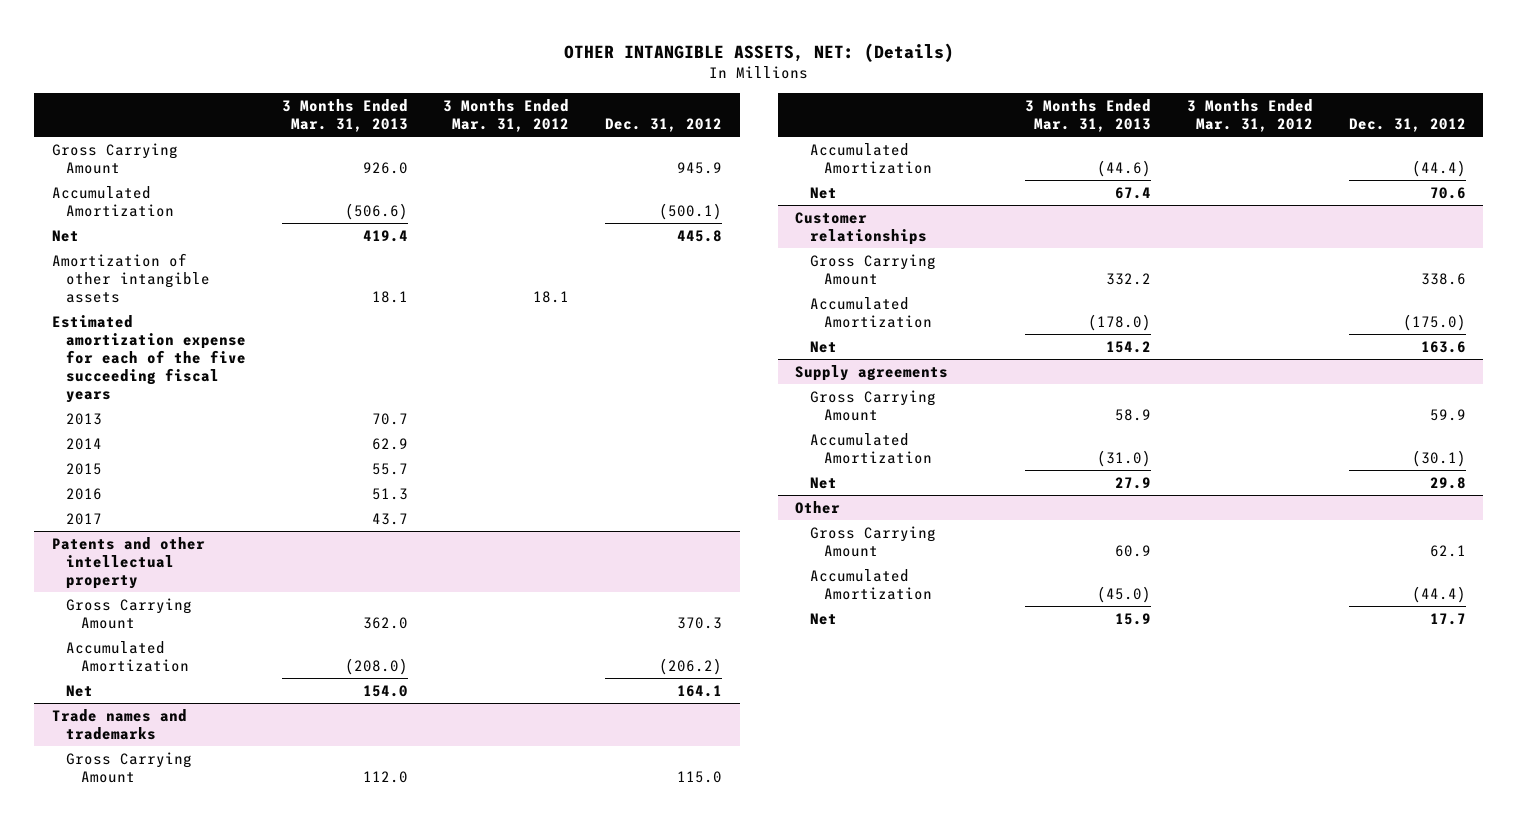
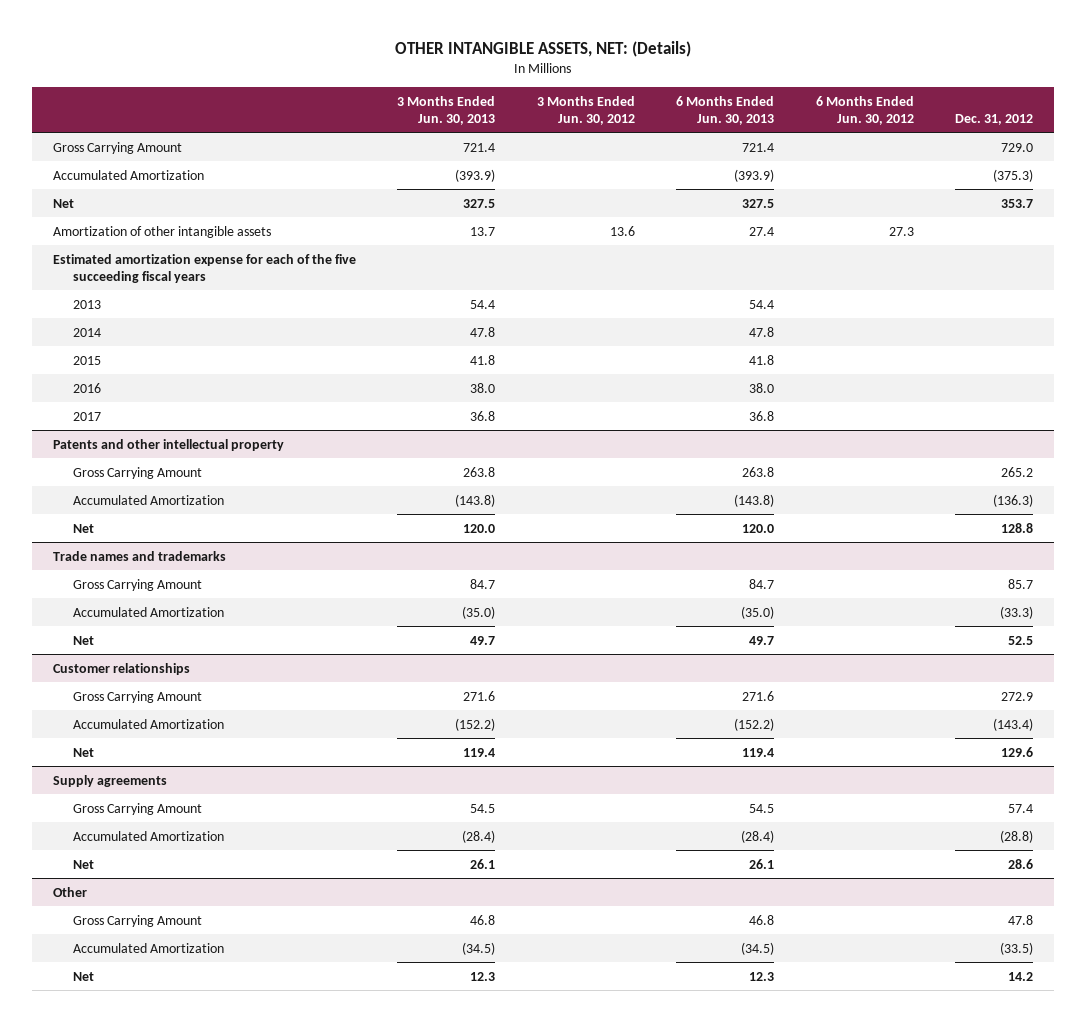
- | 3 Months Ended Mar. 31, 2013 | 3 Months Ended Mar. 31, 2012 | Dec. 31, 2012
+ | 3 Months Ended Jun. 30, 2013 | 3 Months Ended Jun. 30, 2012 | 6 Months Ended Jun. 30, 2013 | 6 Months Ended Jun. 30, 2012 | Dec. 31, 2012
- Gross Carrying Amount | 926.0 | | 945.9
- Accumulated Amortization | (506.6) | | (500.1)
- Net | 419.4 | | 445.8
+ Gross Carrying Amount | 721.4 | | 721.4 | | 729.0
+ Accumulated Amortization | (393.9) | | (393.9) | | (375.3)
+ Net | 327.5 | | 327.5 | | 353.7
@ Patents and other intellectual property
- Gross Carrying Amount | 362.0 | | 370.3
- Accumulated Amortization | (208.0) | | (206.2)
- Net | 154.0 | | 164.1
+ Gross Carrying Amount | 263.8 | | 263.8 | | 265.2
+ Accumulated Amortization | (143.8) | | (143.8) | | (136.3)
+ Net | 120.0 | | 120.0 | | 128.8
@ Trade names and trademarks
- Gross Carrying Amount | 112.0 | | 115.0
- Accumulated Amortization | (44.6) | | (44.4)
- Net | 67.4 | | 70.6
+ Gross Carrying Amount | 84.7 | | 84.7 | | 85.7
+ Accumulated Amortization | (35.0) | | (35.0) | | (33.3)
+ Net | 49.7 | | 49.7 | | 52.5
@ Customer relationships
- Gross Carrying Amount | 332.2 | | 338.6
- Accumulated Amortization | (178.0) | | (175.0)
- Net | 154.2 | | 163.6
+ Gross Carrying Amount | 271.6 | | 271.6 | | 272.9
+ Accumulated Amortization | (152.2) | | (152.2) | | (143.4)
+ Net | 119.4 | | 119.4 | | 129.6
@ Supply agreements
- Gross Carrying Amount | 58.9 | | 59.9
- Accumulated Amortization | (31.0) | | (30.1)
- Net | 27.9 | | 29.8
+ Gross Carrying Amount | 54.5 | | 54.5 | | 57.4
+ Accumulated Amortization | (28.4) | | (28.4) | | (28.8)
+ Net | 26.1 | | 26.1 | | 28.6
@ Other
- Gross Carrying Amount | 60.9 | | 62.1
- Accumulated Amortization | (45.0) | | (44.4)
- Net | 15.9 | | 17.7
+ Gross Carrying Amount | 46.8 | | 46.8 | | 47.8
+ Accumulated Amortization | (34.5) | | (34.5) | | (33.5)
+ Net | 12.3 | | 12.3 | | 14.2

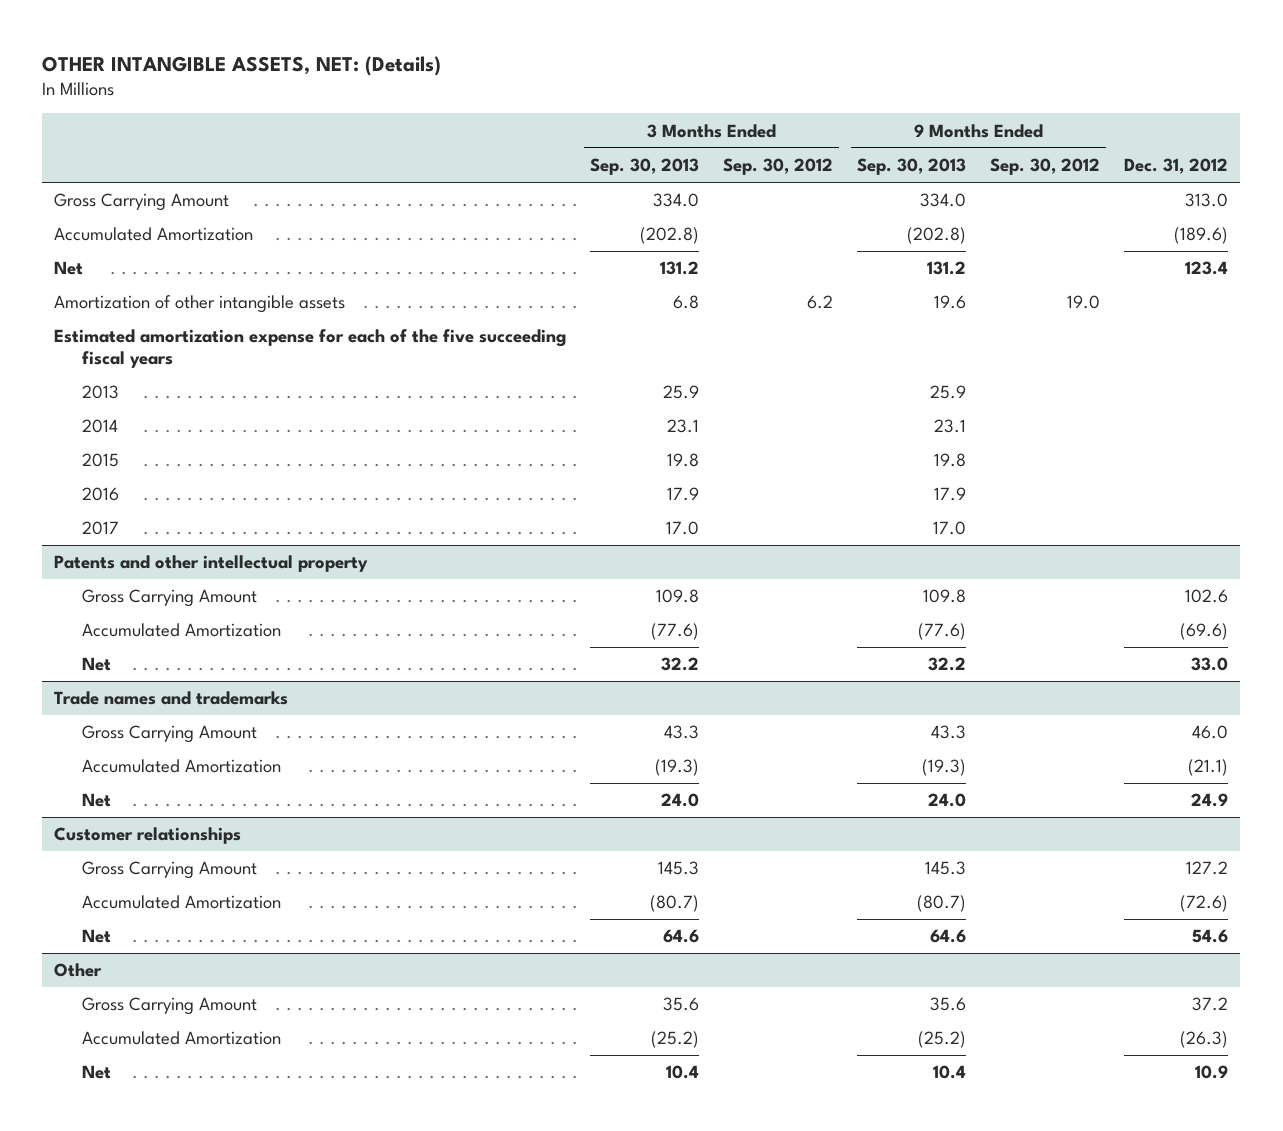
- | 3 Months Ended Jun. 30, 2013 | 3 Months Ended Jun. 30, 2012 | 6 Months Ended Jun. 30, 2013 | 6 Months Ended Jun. 30, 2012 | Dec. 31, 2012
+ | 3 Months Ended Sep. 30, 2013 | 3 Months Ended Sep. 30, 2012 | 9 Months Ended Sep. 30, 2013 | 9 Months Ended Sep. 30, 2012 | Dec. 31, 2012
- Gross Carrying Amount | 721.4 | | 721.4 | | 729.0
- Accumulated Amortization | (393.9) | | (393.9) | | (375.3)
- Net | 327.5 | | 327.5 | | 353.7
+ Gross Carrying Amount | 334.0 | | 334.0 | | 313.0
+ Accumulated Amortization | (202.8) | | (202.8) | | (189.6)
+ Net | 131.2 | | 131.2 | | 123.4
@ Patents and other intellectual property
- Gross Carrying Amount | 263.8 | | 263.8 | | 265.2
- Accumulated Amortization | (143.8) | | (143.8) | | (136.3)
- Net | 120.0 | | 120.0 | | 128.8
+ Gross Carrying Amount | 109.8 | | 109.8 | | 102.6
+ Accumulated Amortization | (77.6) | | (77.6) | | (69.6)
+ Net | 32.2 | | 32.2 | | 33.0
@ Trade names and trademarks
- Gross Carrying Amount | 84.7 | | 84.7 | | 85.7
- Accumulated Amortization | (35.0) | | (35.0) | | (33.3)
- Net | 49.7 | | 49.7 | | 52.5
+ Gross Carrying Amount | 43.3 | | 43.3 | | 46.0
+ Accumulated Amortization | (19.3) | | (19.3) | | (21.1)
+ Net | 24.0 | | 24.0 | | 24.9
@ Customer relationships
- Gross Carrying Amount | 271.6 | | 271.6 | | 272.9
- Accumulated Amortization | (152.2) | | (152.2) | | (143.4)
- Net | 119.4 | | 119.4 | | 129.6
- Supply agreements
- Gross Carrying Amount | 54.5 | | 54.5 | | 57.4
- Accumulated Amortization | (28.4) | | (28.4) | | (28.8)
- Net | 26.1 | | 26.1 | | 28.6
@ Customer relationships
+ Gross Carrying Amount | 145.3 | | 145.3 | | 127.2
+ Accumulated Amortization | (80.7) | | (80.7) | | (72.6)
+ Net | 64.6 | | 64.6 | | 54.6
@ Other
- Gross Carrying Amount | 46.8 | | 46.8 | | 47.8
- Accumulated Amortization | (34.5) | | (34.5) | | (33.5)
- Net | 12.3 | | 12.3 | | 14.2
+ Gross Carrying Amount | 35.6 | | 35.6 | | 37.2
+ Accumulated Amortization | (25.2) | | (25.2) | | (26.3)
+ Net | 10.4 | | 10.4 | | 10.9

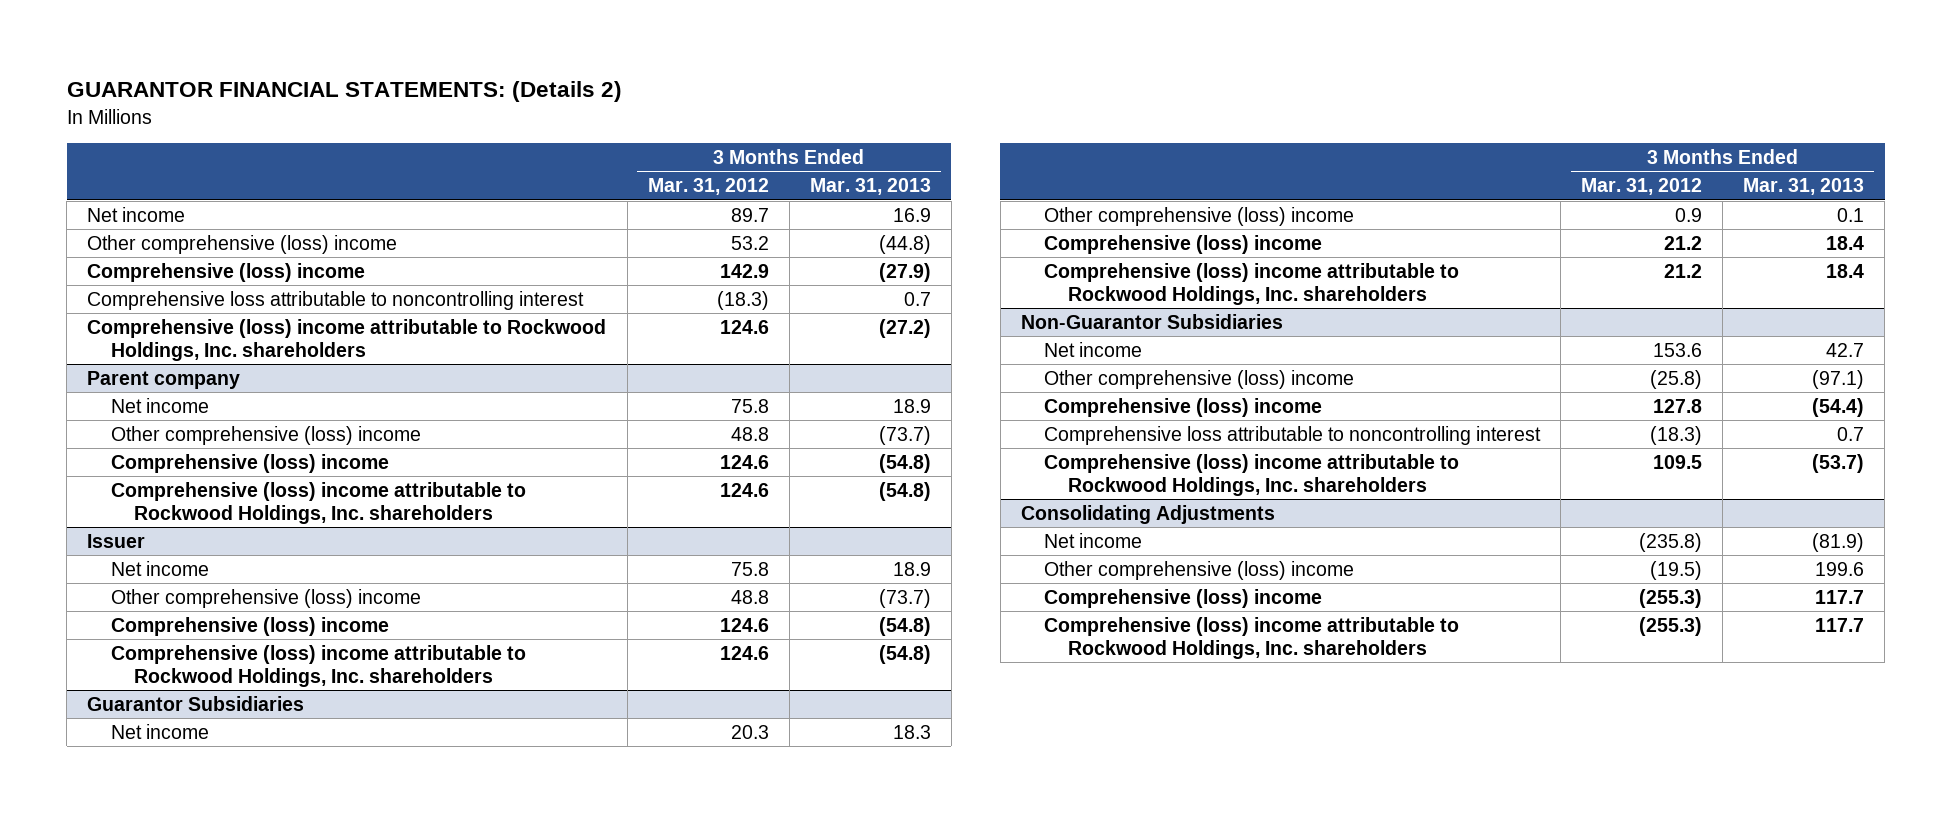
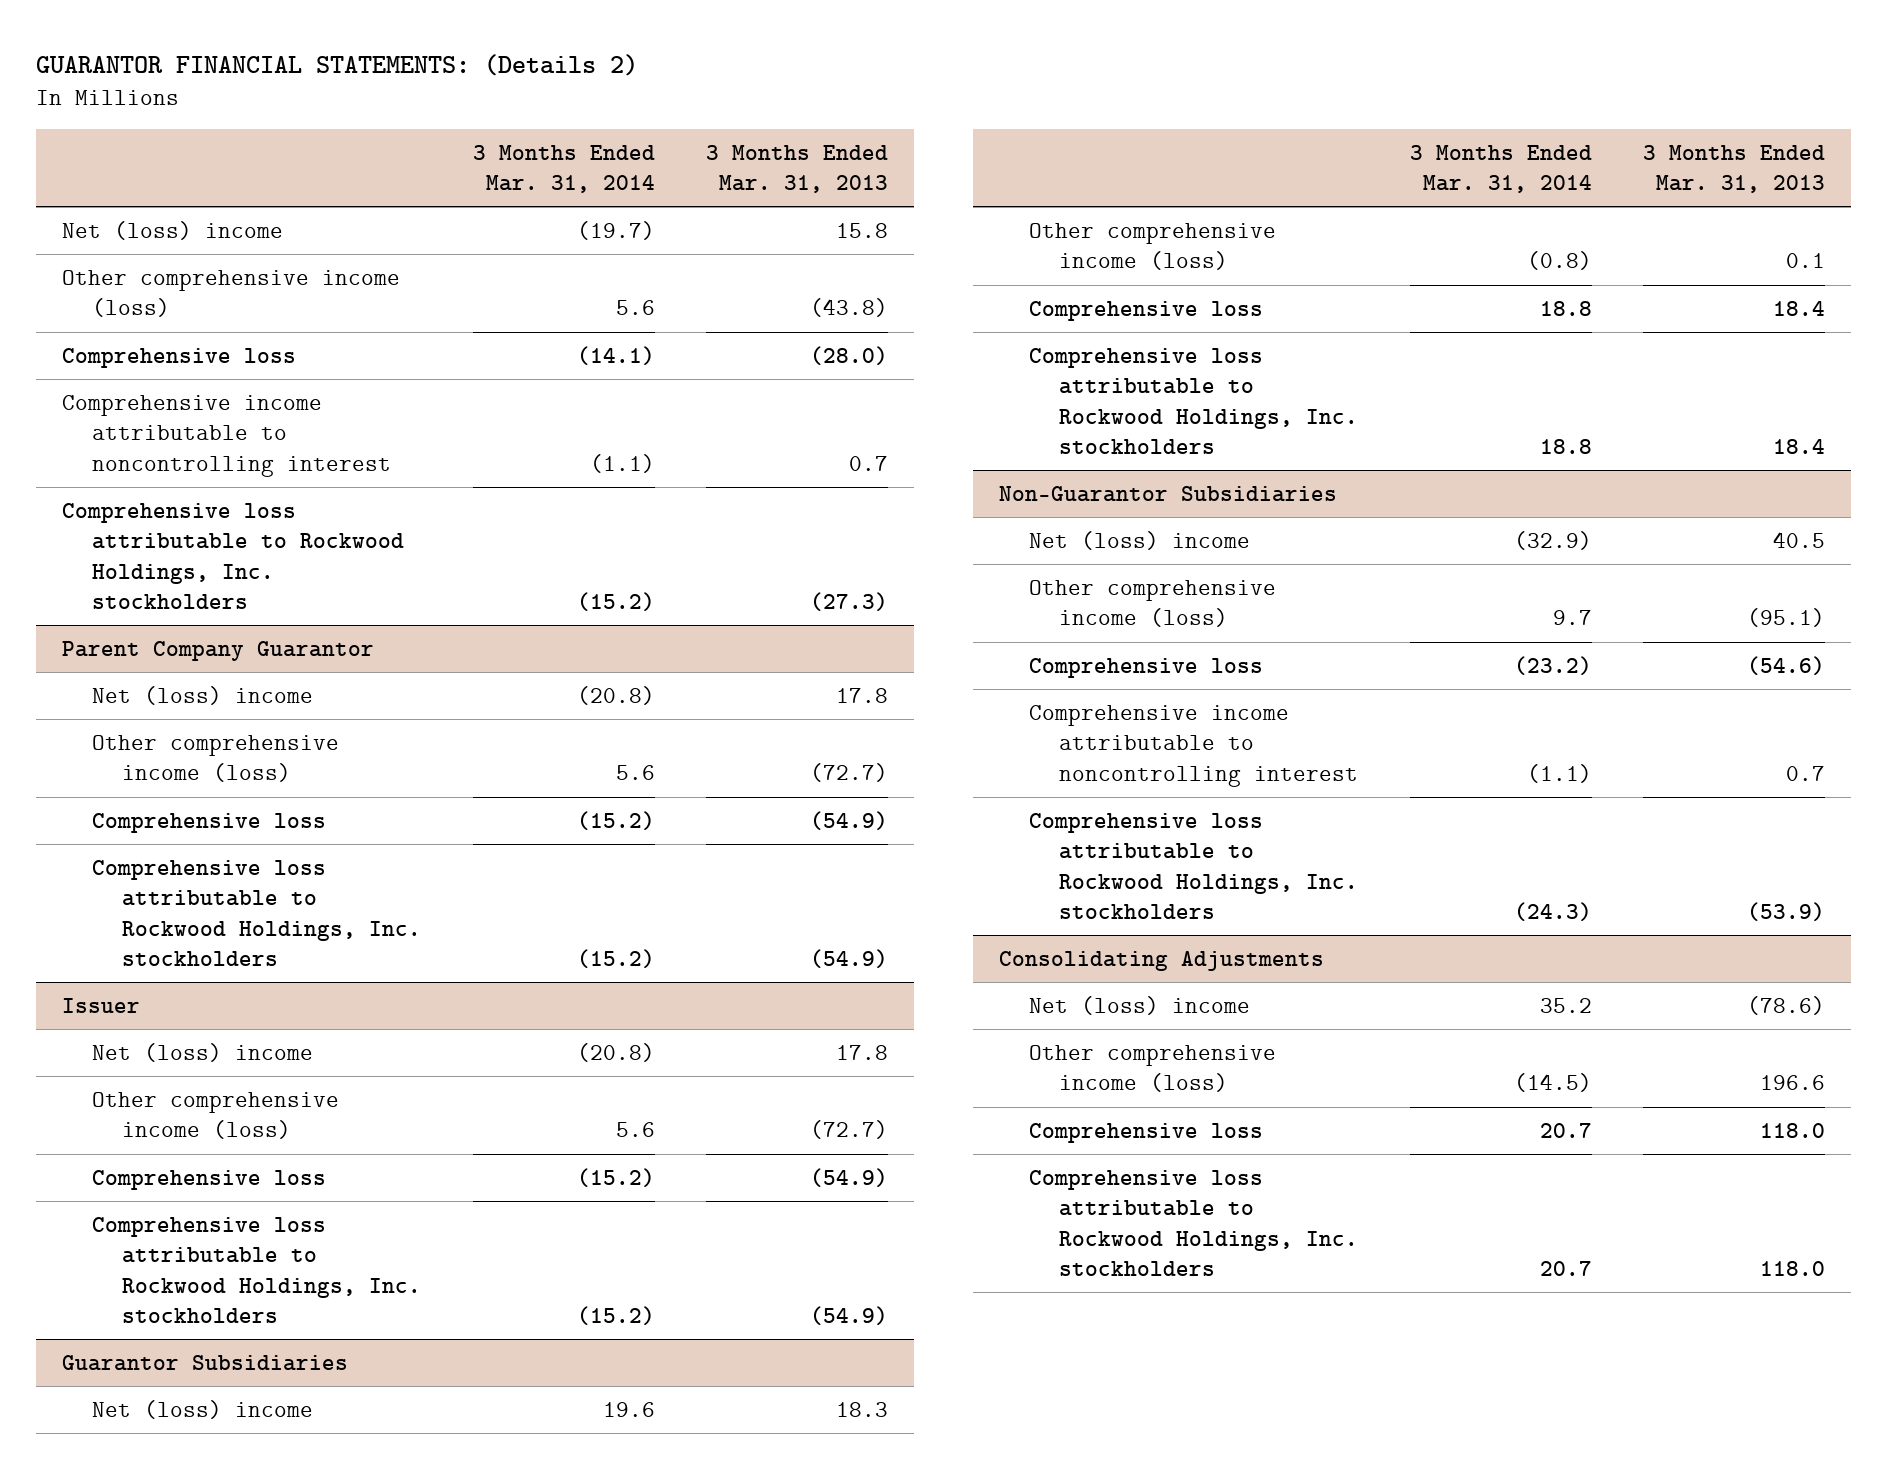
- | 3 Months Ended Mar. 31, 2012 | 3 Months Ended Mar. 31, 2013
+ | 3 Months Ended Mar. 31, 2014 | 3 Months Ended Mar. 31, 2013
- Net income | 89.7 | 16.9
- Other comprehensive (loss) income | 53.2 | (44.8)
- Comprehensive (loss) income | 142.9 | (27.9)
- Comprehensive loss attributable to noncontrolling interest | (18.3) | 0.7
- Comprehensive (loss) income attributable to Rockwood Holdings, Inc. shareholders | 124.6 | (27.2)
- Parent company
- Net income | 75.8 | 18.9
- Other comprehensive (loss) income | 48.8 | (73.7)
- Comprehensive (loss) income | 124.6 | (54.8)
- Comprehensive (loss) income attributable to Rockwood Holdings, Inc. shareholders | 124.6 | (54.8)
+ Net (loss) income | (19.7) | 15.8
+ Other comprehensive income (loss) | 5.6 | (43.8)
+ Comprehensive loss | (14.1) | (28.0)
+ Comprehensive income attributable to noncontrolling interest | (1.1) | 0.7
+ Comprehensive loss attributable to Rockwood Holdings, Inc. stockholders | (15.2) | (27.3)
+ Parent Company Guarantor
+ Net (loss) income | (20.8) | 17.8
+ Other comprehensive income (loss) | 5.6 | (72.7)
+ Comprehensive loss | (15.2) | (54.9)
+ Comprehensive loss attributable to Rockwood Holdings, Inc. stockholders | (15.2) | (54.9)
@ Issuer
- Net income | 75.8 | 18.9
- Other comprehensive (loss) income | 48.8 | (73.7)
- Comprehensive (loss) income | 124.6 | (54.8)
- Comprehensive (loss) income attributable to Rockwood Holdings, Inc. shareholders | 124.6 | (54.8)
+ Net (loss) income | (20.8) | 17.8
+ Other comprehensive income (loss) | 5.6 | (72.7)
+ Comprehensive loss | (15.2) | (54.9)
+ Comprehensive loss attributable to Rockwood Holdings, Inc. stockholders | (15.2) | (54.9)
@ Guarantor Subsidiaries
- Net income | 20.3 | 18.3
- Other comprehensive (loss) income | 0.9 | 0.1
- Comprehensive (loss) income | 21.2 | 18.4
- Comprehensive (loss) income attributable to Rockwood Holdings, Inc. shareholders | 21.2 | 18.4
+ Net (loss) income | 19.6 | 18.3
+ Other comprehensive income (loss) | (0.8) | 0.1
+ Comprehensive loss | 18.8 | 18.4
+ Comprehensive loss attributable to Rockwood Holdings, Inc. stockholders | 18.8 | 18.4
@ Non-Guarantor Subsidiaries
- Net income | 153.6 | 42.7
- Other comprehensive (loss) income | (25.8) | (97.1)
- Comprehensive (loss) income | 127.8 | (54.4)
- Comprehensive loss attributable to noncontrolling interest | (18.3) | 0.7
- Comprehensive (loss) income attributable to Rockwood Holdings, Inc. shareholders | 109.5 | (53.7)
+ Net (loss) income | (32.9) | 40.5
+ Other comprehensive income (loss) | 9.7 | (95.1)
+ Comprehensive loss | (23.2) | (54.6)
+ Comprehensive income attributable to noncontrolling interest | (1.1) | 0.7
+ Comprehensive loss attributable to Rockwood Holdings, Inc. stockholders | (24.3) | (53.9)
@ Consolidating Adjustments
- Net income | (235.8) | (81.9)
- Other comprehensive (loss) income | (19.5) | 199.6
- Comprehensive (loss) income | (255.3) | 117.7
- Comprehensive (loss) income attributable to Rockwood Holdings, Inc. shareholders | (255.3) | 117.7
+ Net (loss) income | 35.2 | (78.6)
+ Other comprehensive income (loss) | (14.5) | 196.6
+ Comprehensive loss | 20.7 | 118.0
+ Comprehensive loss attributable to Rockwood Holdings, Inc. stockholders | 20.7 | 118.0

